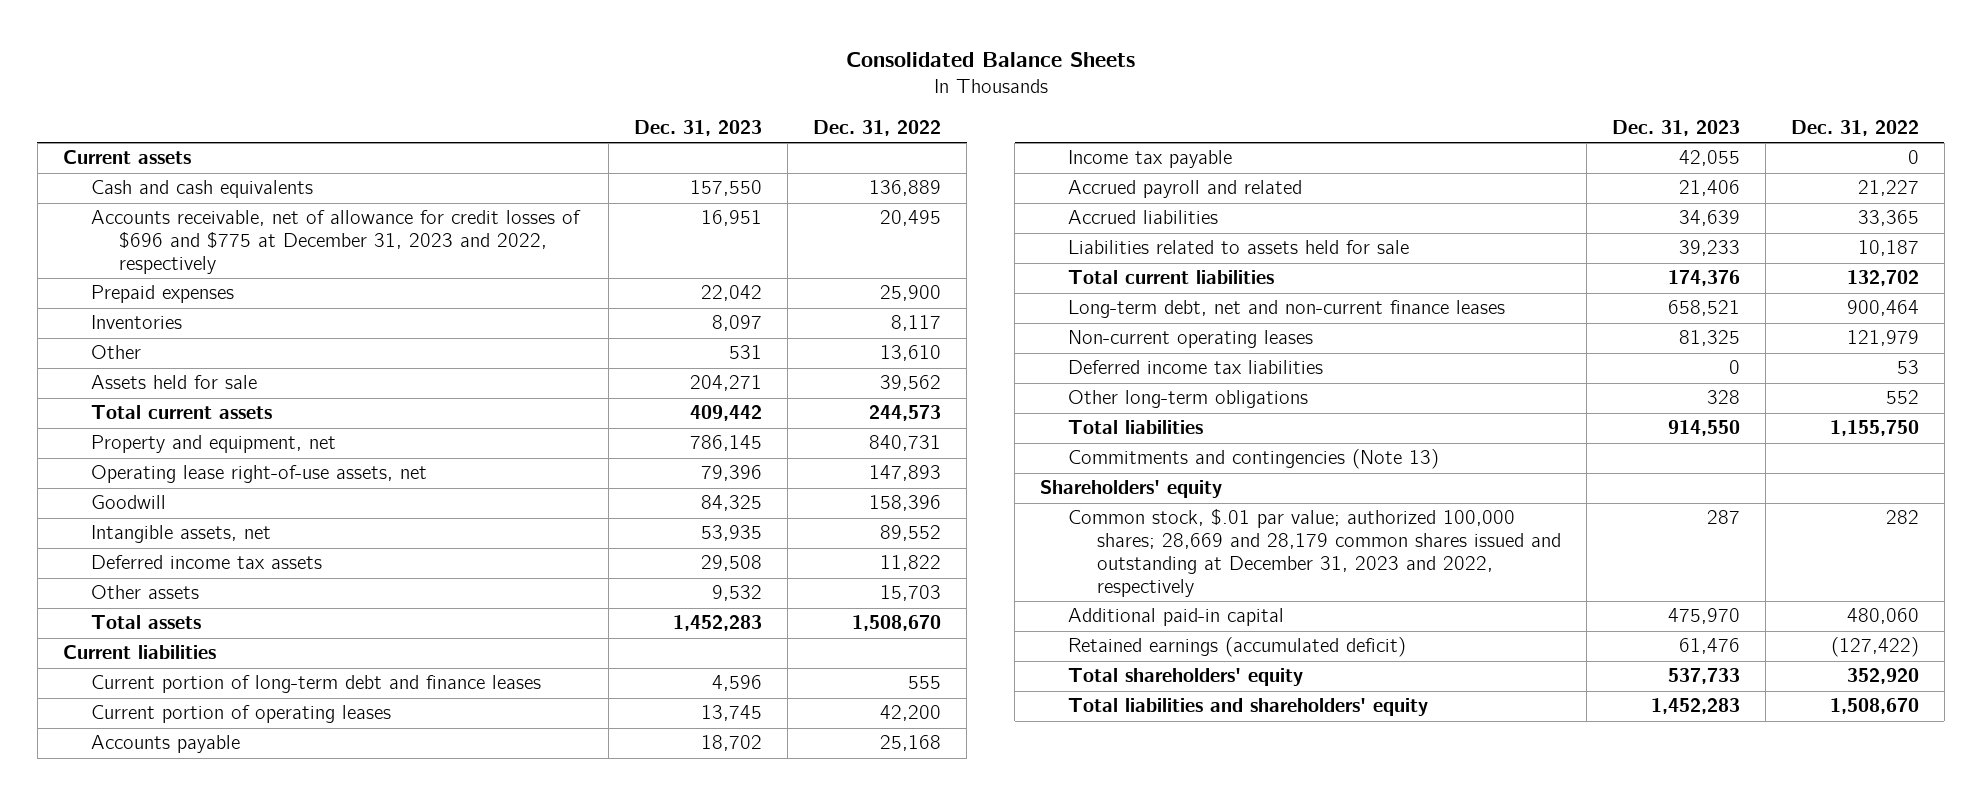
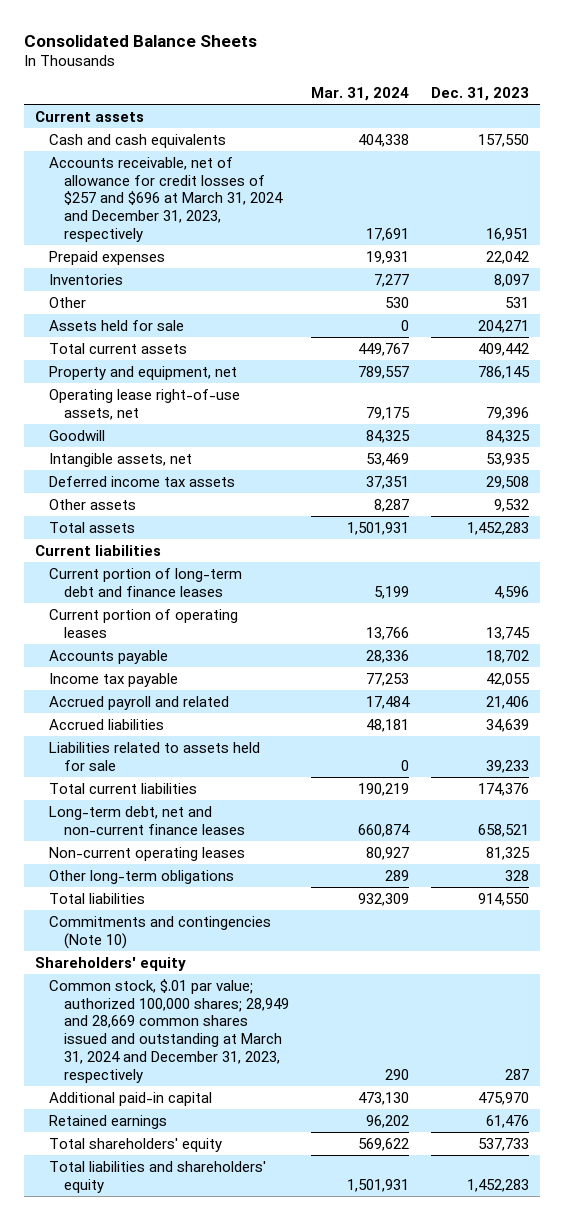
- | Dec. 31, 2023 | Dec. 31, 2022
+ | Mar. 31, 2024 | Dec. 31, 2023
- Accounts receivable, net of allowance for credit losses of $696 and $775 at December 31, 2023 and 2022, respectively | 16,951 | 20,495
+ Accounts receivable, net of allowance for credit losses of $257 and $696 at March 31, 2024 and December 31, 2023, respectively | 17,691 | 16,951
- Deferred income tax liabilities | 0 | 53
- Commitments and contingencies (Note 13)
+ Commitments and contingencies (Note 10)
- Common stock, $.01 par value; authorized 100,000 shares; 28,669 and 28,179 common shares issued and outstanding at December 31, 2023 and 2022, respectively | 287 | 282
+ Common stock, $.01 par value; authorized 100,000 shares; 28,949 and 28,669 common shares issued and outstanding at March 31, 2024 and December 31, 2023, respectively | 290 | 287
- Retained earnings (accumulated deficit) | 61,476 | (127,422)
+ Retained earnings | 96,202 | 61,476

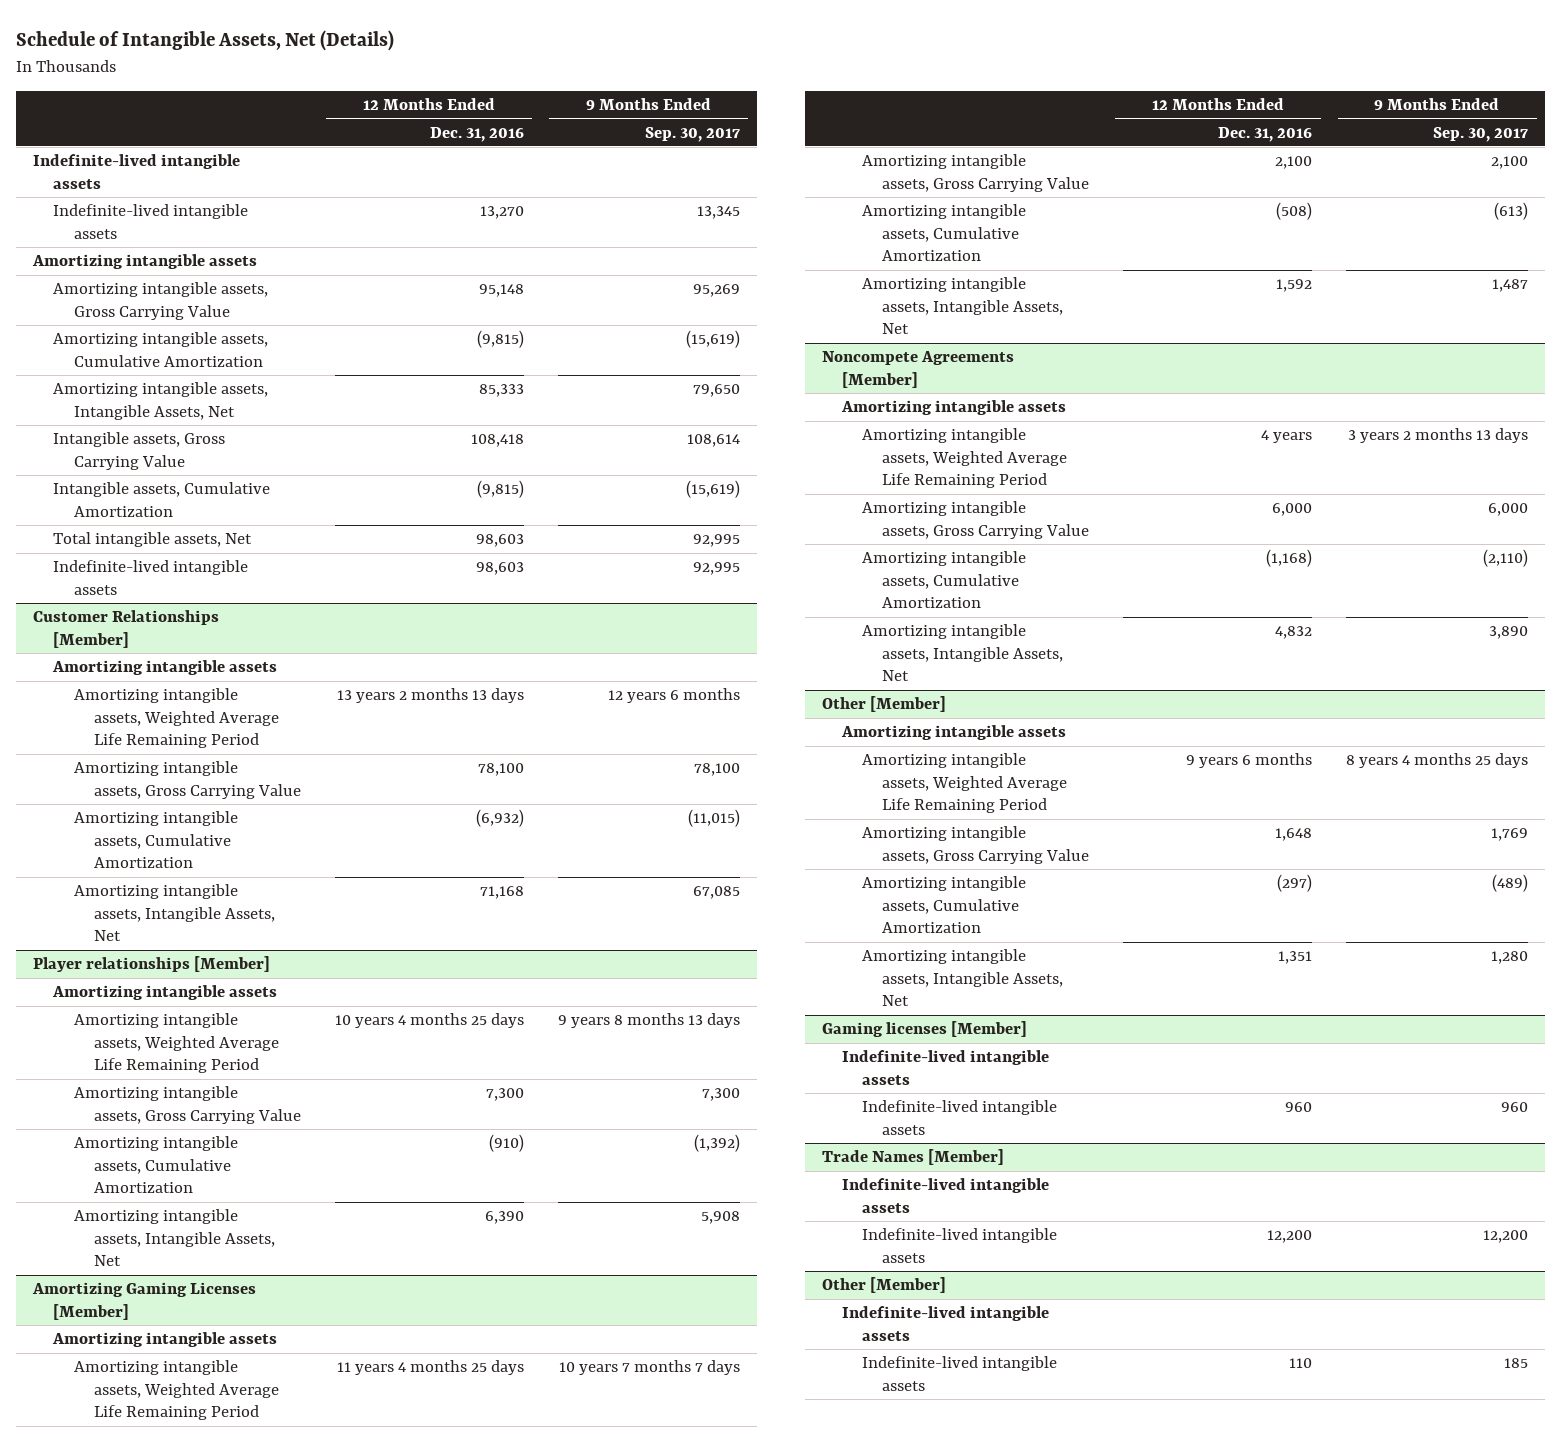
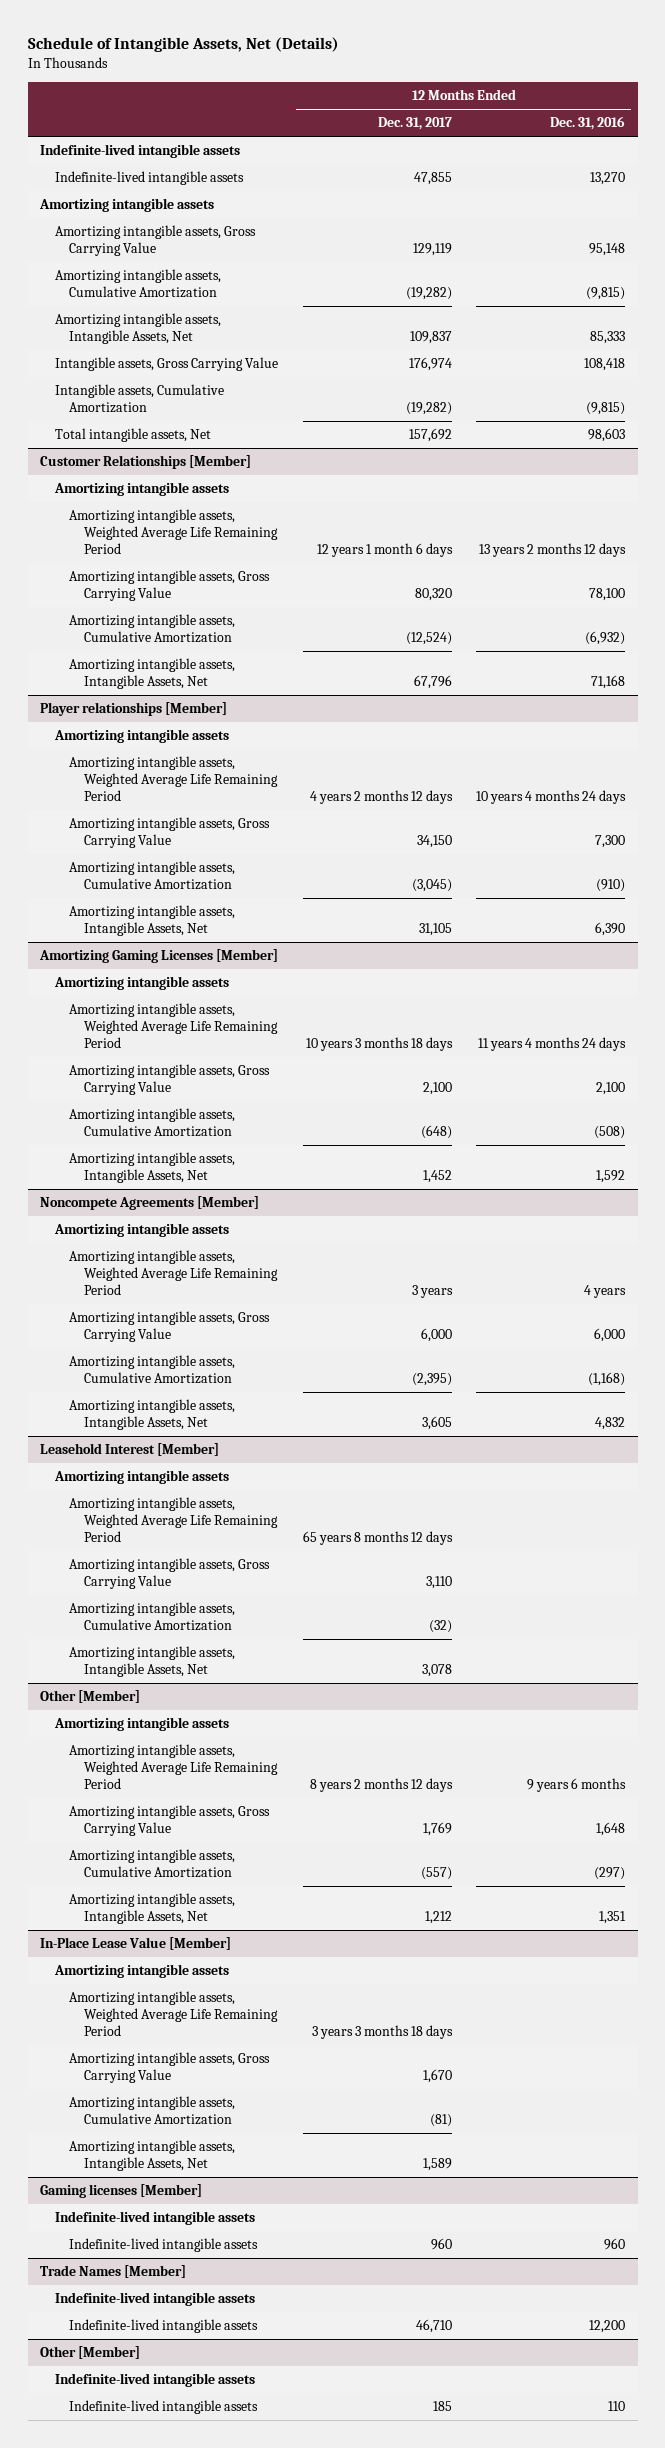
- | 12 Months Ended Dec. 31, 2016 | 9 Months Ended Sep. 30, 2017
+ | 12 Months Ended Dec. 31, 2017 | 12 Months Ended Dec. 31, 2016
- Indefinite-lived intangible assets | 98,603 | 92,995
@ Customer Relationships [Member]
- Amortizing intangible assets, Weighted Average Life Remaining Period | 13 years 2 months 13 days | 12 years 6 months
+ Amortizing intangible assets, Weighted Average Life Remaining Period | 12 years 1 month 6 days | 13 years 2 months 12 days
@ Player relationships [Member]
- Amortizing intangible assets, Weighted Average Life Remaining Period | 10 years 4 months 25 days | 9 years 8 months 13 days
+ Amortizing intangible assets, Weighted Average Life Remaining Period | 4 years 2 months 12 days | 10 years 4 months 24 days
@ Amortizing Gaming Licenses [Member]
- Amortizing intangible assets, Weighted Average Life Remaining Period | 11 years 4 months 25 days | 10 years 7 months 7 days
+ Amortizing intangible assets, Weighted Average Life Remaining Period | 10 years 3 months 18 days | 11 years 4 months 24 days
+ Leasehold Interest [Member]
+ Amortizing intangible assets
+ Amortizing intangible assets, Weighted Average Life Remaining Period | 65 years 8 months 12 days |
+ Amortizing intangible assets, Gross Carrying Value | 3,110 |
+ Amortizing intangible assets, Cumulative Amortization | (32) |
+ Amortizing intangible assets, Intangible Assets, Net | 3,078 |
+ In-Place Lease Value [Member]
+ Amortizing intangible assets
+ Amortizing intangible assets, Weighted Average Life Remaining Period | 3 years 3 months 18 days |
+ Amortizing intangible assets, Gross Carrying Value | 1,670 |
+ Amortizing intangible assets, Cumulative Amortization | (81) |
+ Amortizing intangible assets, Intangible Assets, Net | 1,589 |

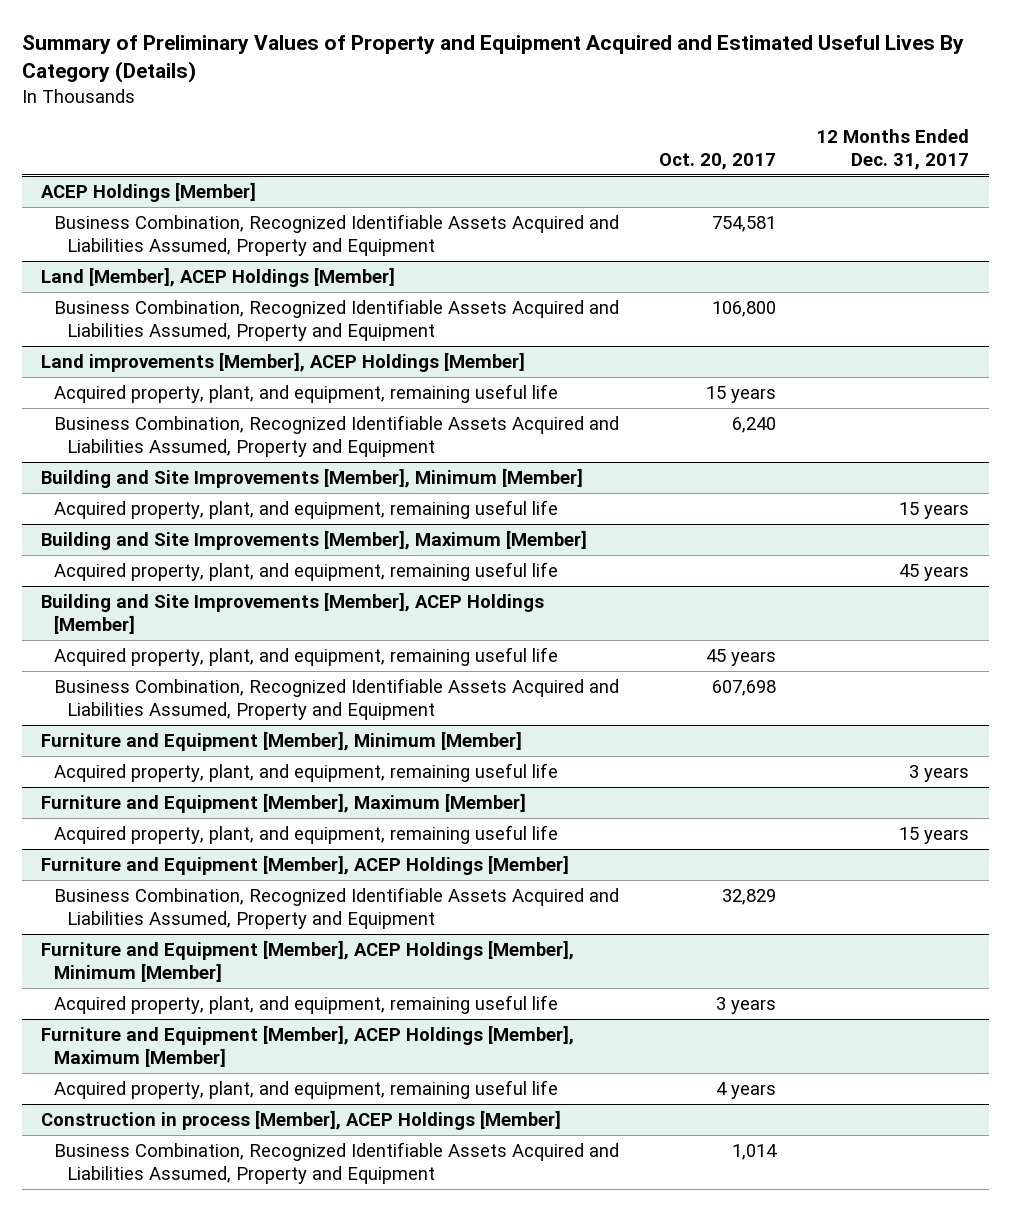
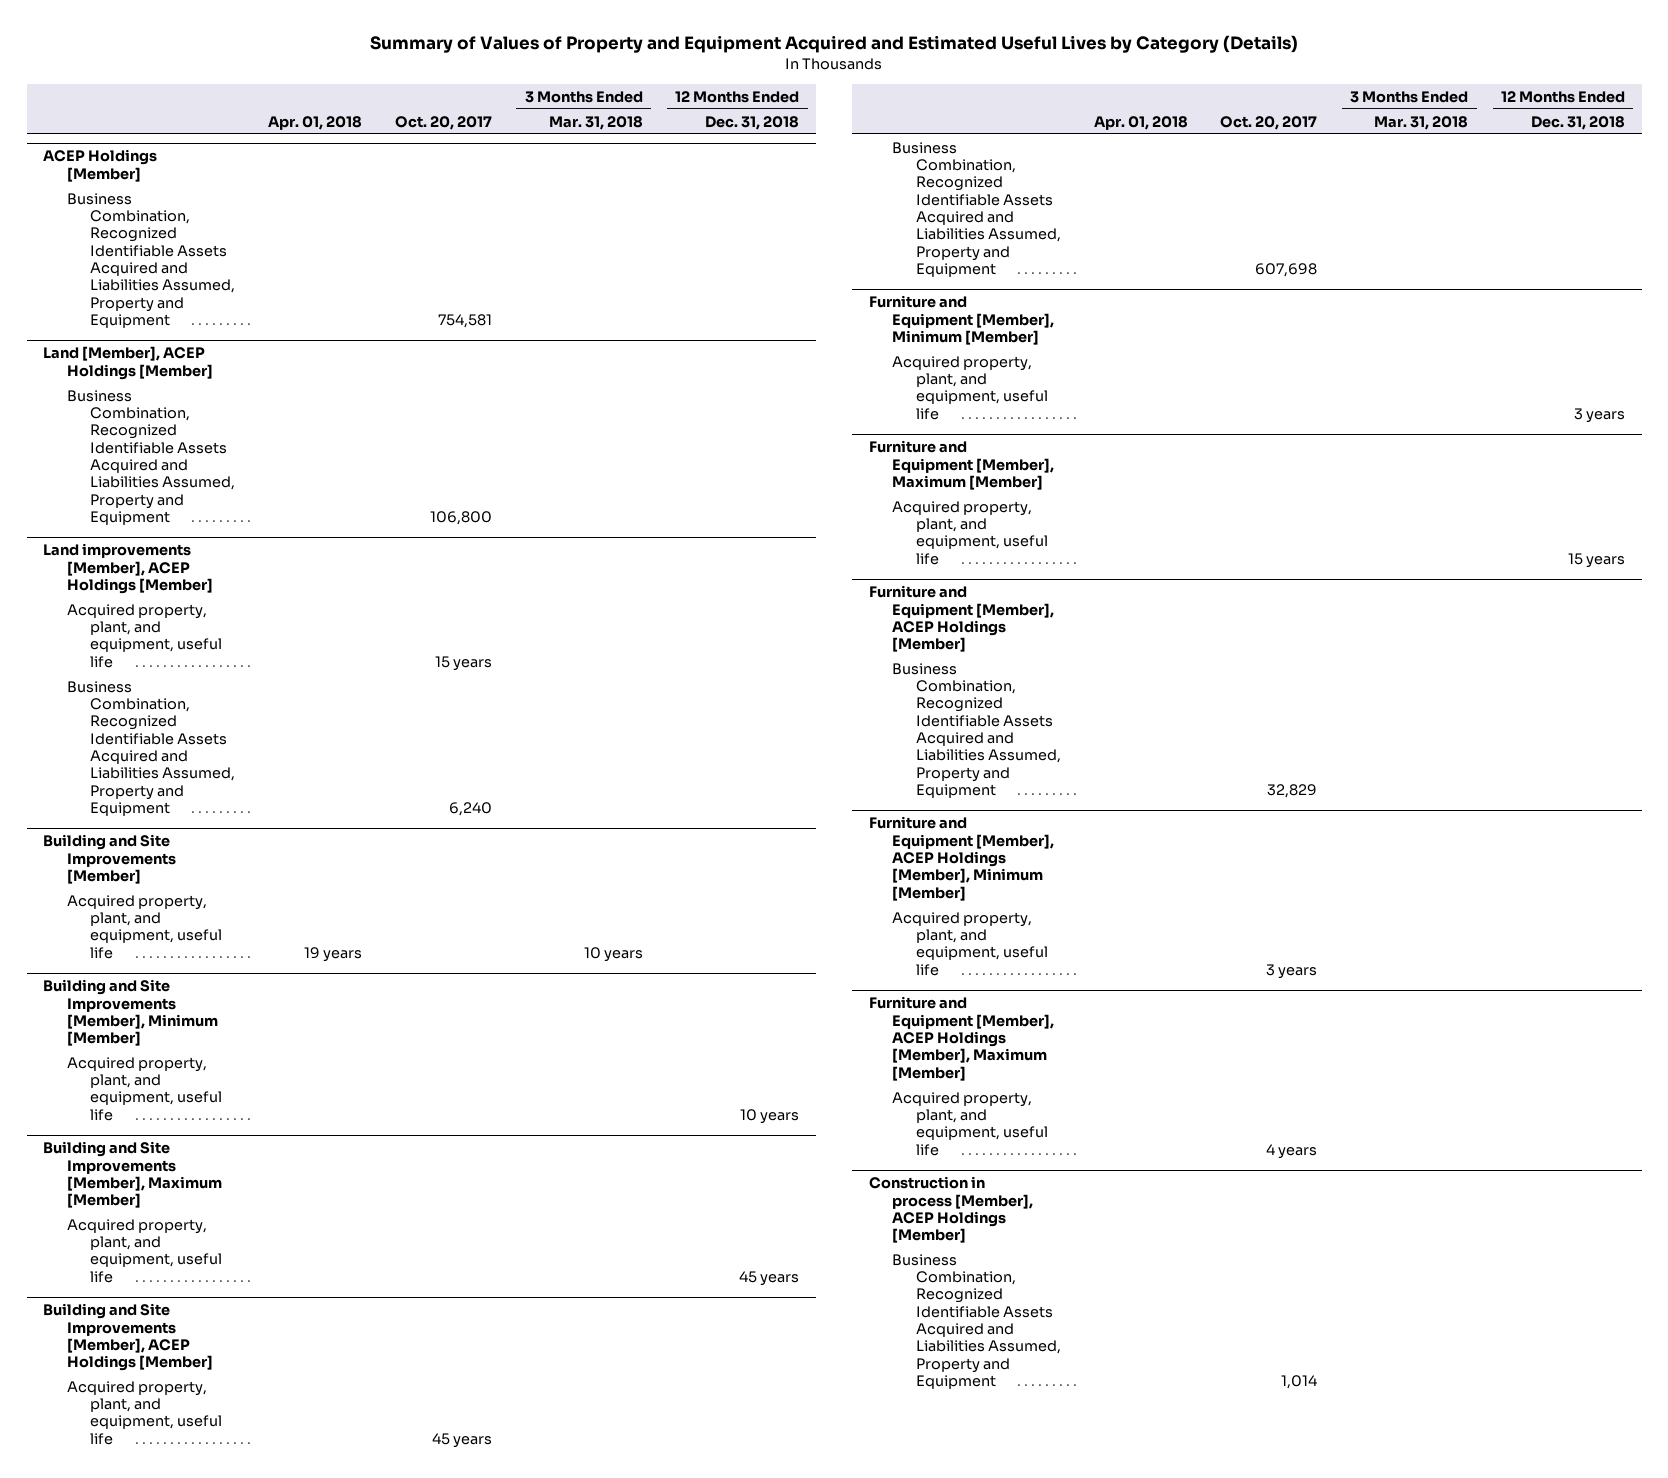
- Summary of Preliminary Values of Property and Equipment Acquired and Estimated Useful Lives By Category (Details)
+ Summary of Values of Property and Equipment Acquired and Estimated Useful Lives by Category (Details)
- | Oct. 20, 2017 | 12 Months Ended Dec. 31, 2017
+ | Apr. 01, 2018 | Oct. 20, 2017 | 3 Months Ended Mar. 31, 2018 | 12 Months Ended Dec. 31, 2018
@ Land improvements [Member], ACEP Holdings [Member]
- Acquired property, plant, and equipment, remaining useful life | 15 years |
+ Acquired property, plant, and equipment, useful life | | 15 years | |
+ Building and Site Improvements [Member]
+ Acquired property, plant, and equipment, useful life | 19 years | | 10 years |
@ Building and Site Improvements [Member], Minimum [Member]
- Acquired property, plant, and equipment, remaining useful life | | 15 years
+ Acquired property, plant, and equipment, useful life | | | | 10 years
@ Building and Site Improvements [Member], Maximum [Member]
- Acquired property, plant, and equipment, remaining useful life | | 45 years
+ Acquired property, plant, and equipment, useful life | | | | 45 years
@ Building and Site Improvements [Member], ACEP Holdings [Member]
- Acquired property, plant, and equipment, remaining useful life | 45 years |
+ Acquired property, plant, and equipment, useful life | | 45 years | |
@ Furniture and Equipment [Member], Minimum [Member]
- Acquired property, plant, and equipment, remaining useful life | | 3 years
+ Acquired property, plant, and equipment, useful life | | | | 3 years
@ Furniture and Equipment [Member], Maximum [Member]
- Acquired property, plant, and equipment, remaining useful life | | 15 years
+ Acquired property, plant, and equipment, useful life | | | | 15 years
@ Furniture and Equipment [Member], ACEP Holdings [Member], Minimum [Member]
- Acquired property, plant, and equipment, remaining useful life | 3 years |
+ Acquired property, plant, and equipment, useful life | | 3 years | |
@ Furniture and Equipment [Member], ACEP Holdings [Member], Maximum [Member]
- Acquired property, plant, and equipment, remaining useful life | 4 years |
+ Acquired property, plant, and equipment, useful life | | 4 years | |

